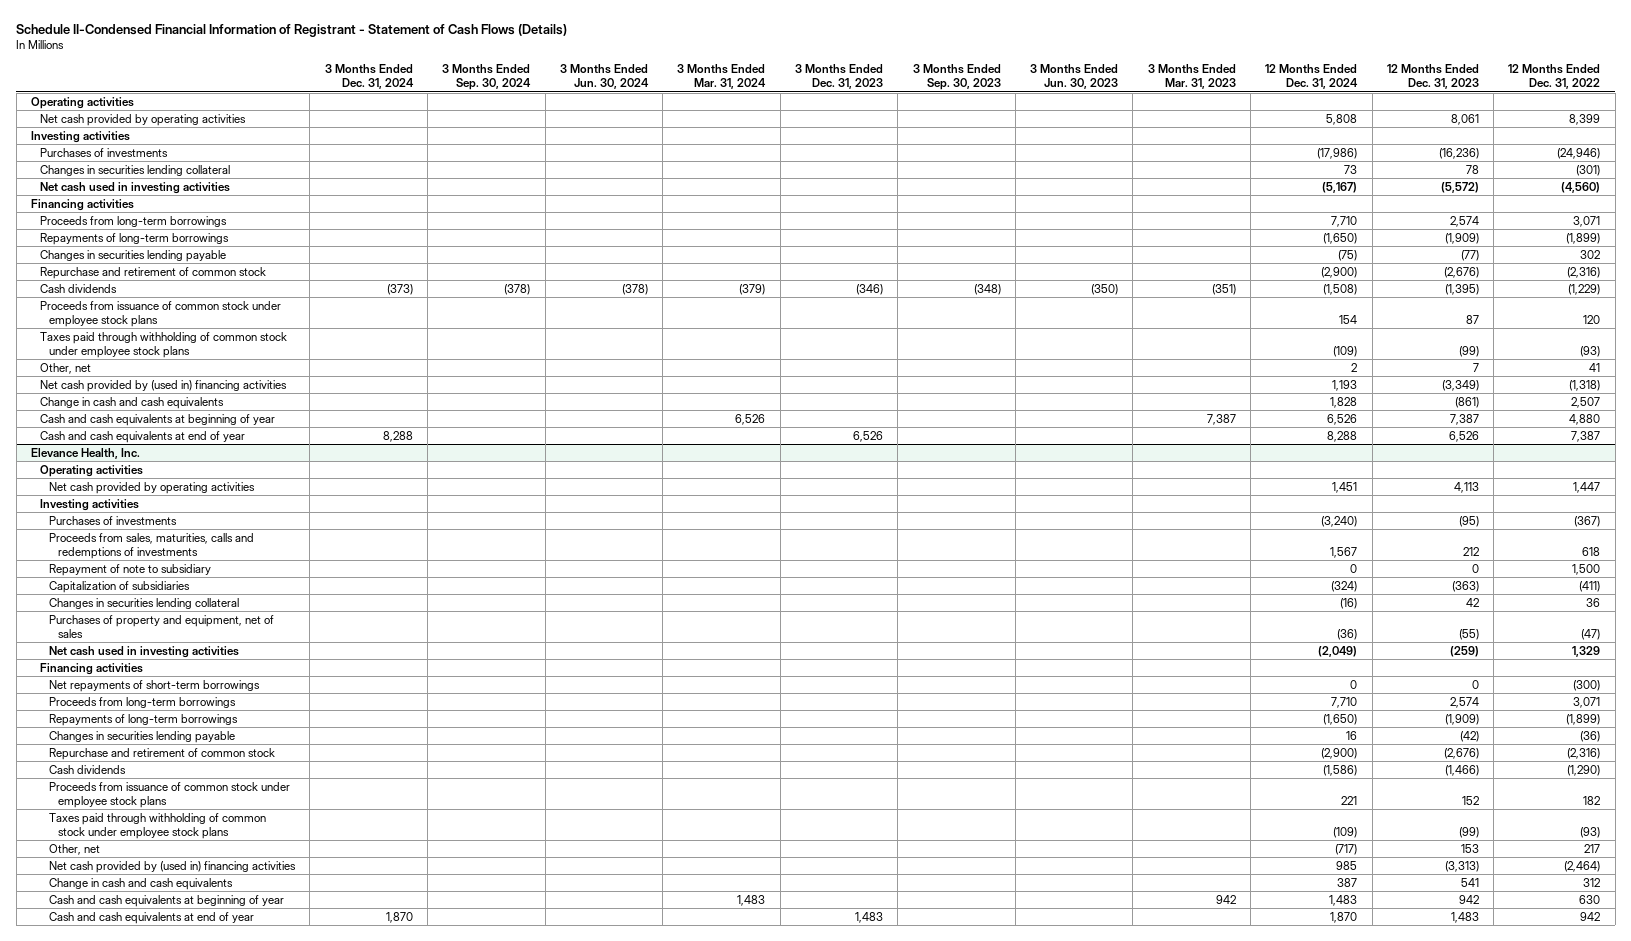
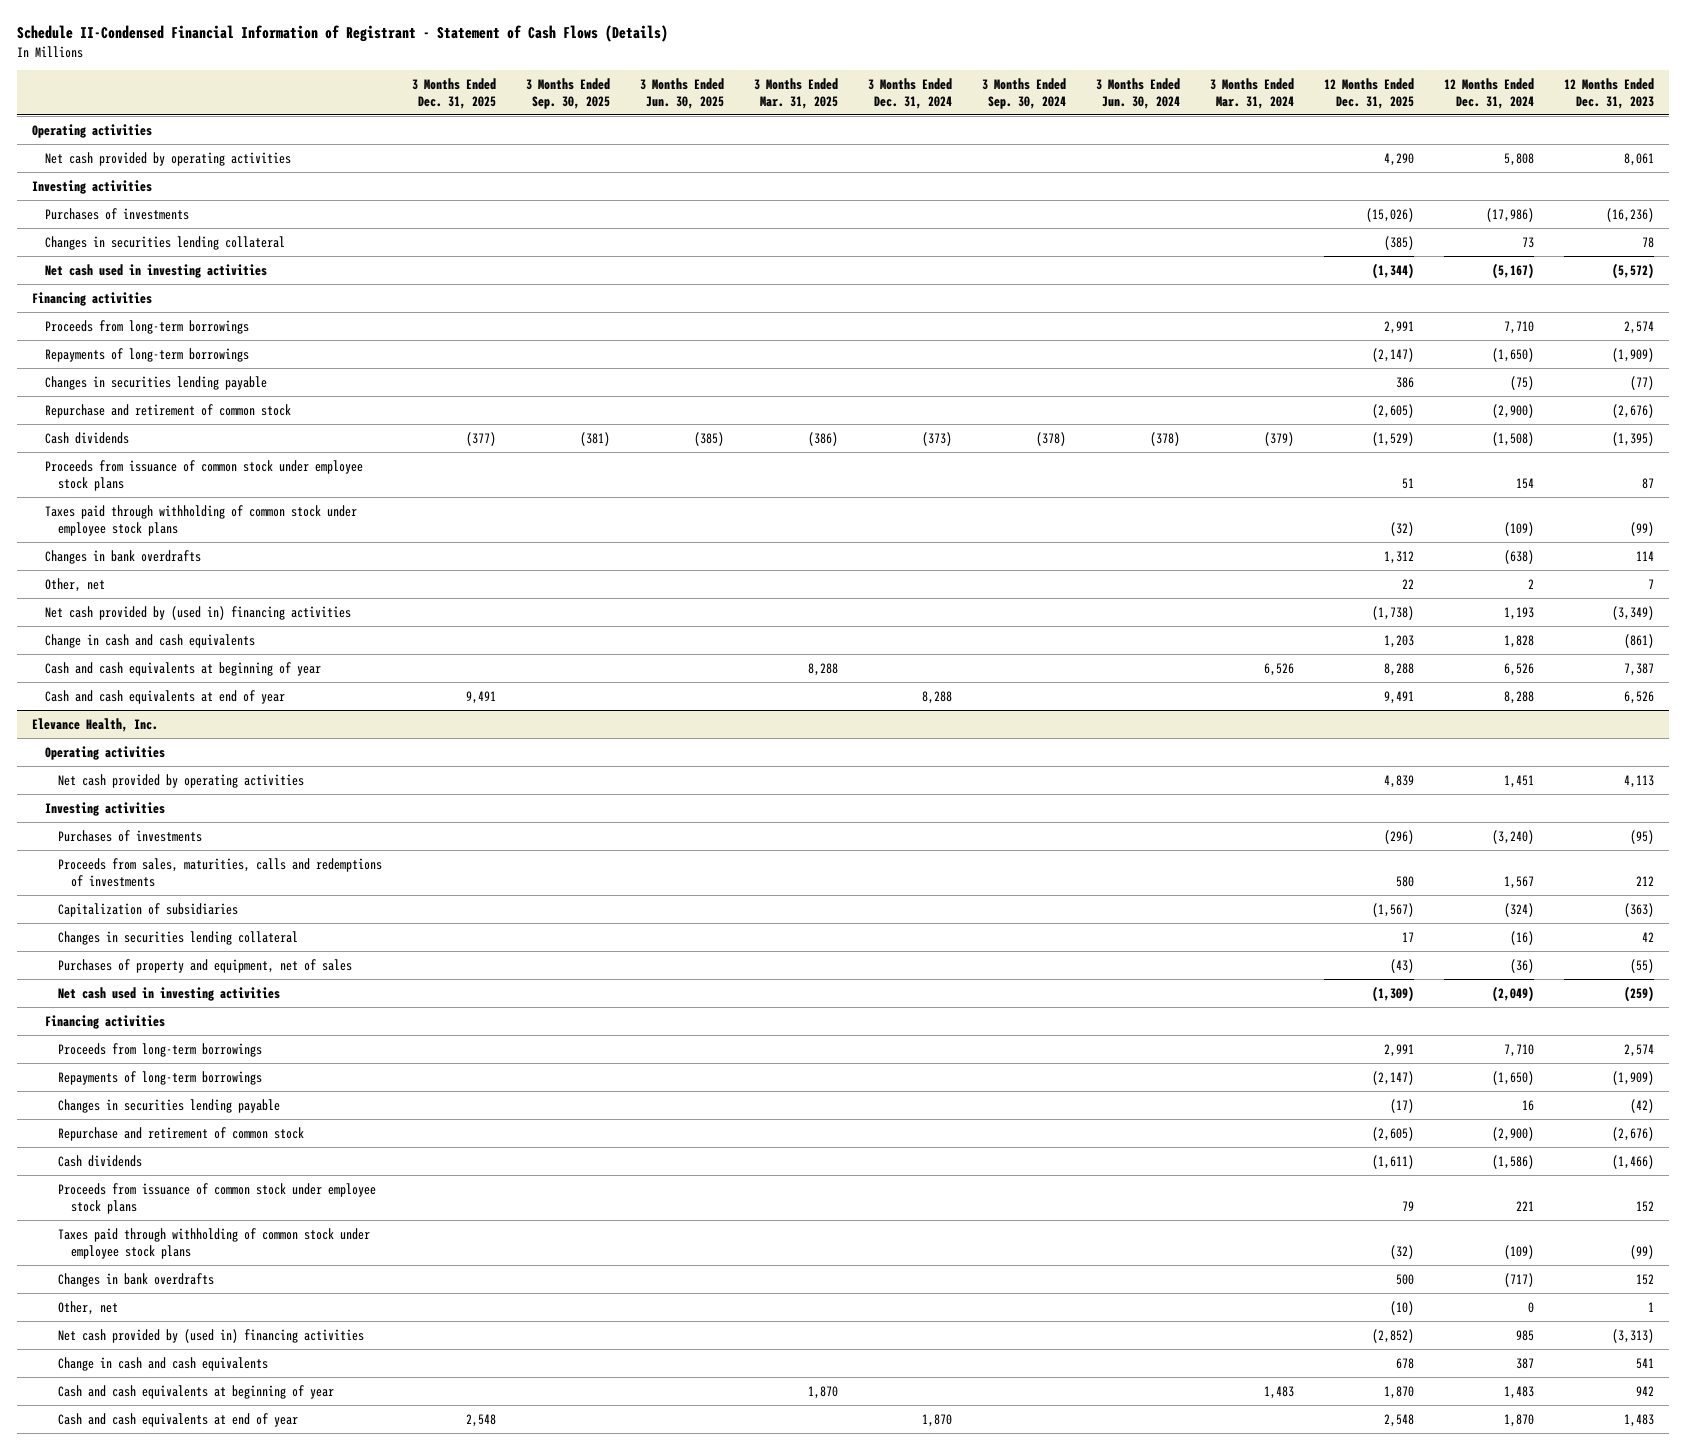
- | 3 Months Ended Dec. 31, 2024 | 3 Months Ended Sep. 30, 2024 | 3 Months Ended Jun. 30, 2024 | 3 Months Ended Mar. 31, 2024 | 3 Months Ended Dec. 31, 2023 | 3 Months Ended Sep. 30, 2023 | 3 Months Ended Jun. 30, 2023 | 3 Months Ended Mar. 31, 2023 | 12 Months Ended Dec. 31, 2024 | 12 Months Ended Dec. 31, 2023 | 12 Months Ended Dec. 31, 2022
+ | 3 Months Ended Dec. 31, 2025 | 3 Months Ended Sep. 30, 2025 | 3 Months Ended Jun. 30, 2025 | 3 Months Ended Mar. 31, 2025 | 3 Months Ended Dec. 31, 2024 | 3 Months Ended Sep. 30, 2024 | 3 Months Ended Jun. 30, 2024 | 3 Months Ended Mar. 31, 2024 | 12 Months Ended Dec. 31, 2025 | 12 Months Ended Dec. 31, 2024 | 12 Months Ended Dec. 31, 2023
+ Changes in bank overdrafts | | | | | | | | | 1,312 | (638) | 114
@ Elevance Health, Inc.
- Repayment of note to subsidiary | | | | | | | | | 0 | 0 | 1,500
- Net repayments of short-term borrowings | | | | | | | | | 0 | 0 | (300)
- Other, net | | | | | | | | | (717) | 153 | 217
+ Changes in bank overdrafts | | | | | | | | | 500 | (717) | 152
+ Other, net | | | | | | | | | (10) | 0 | 1

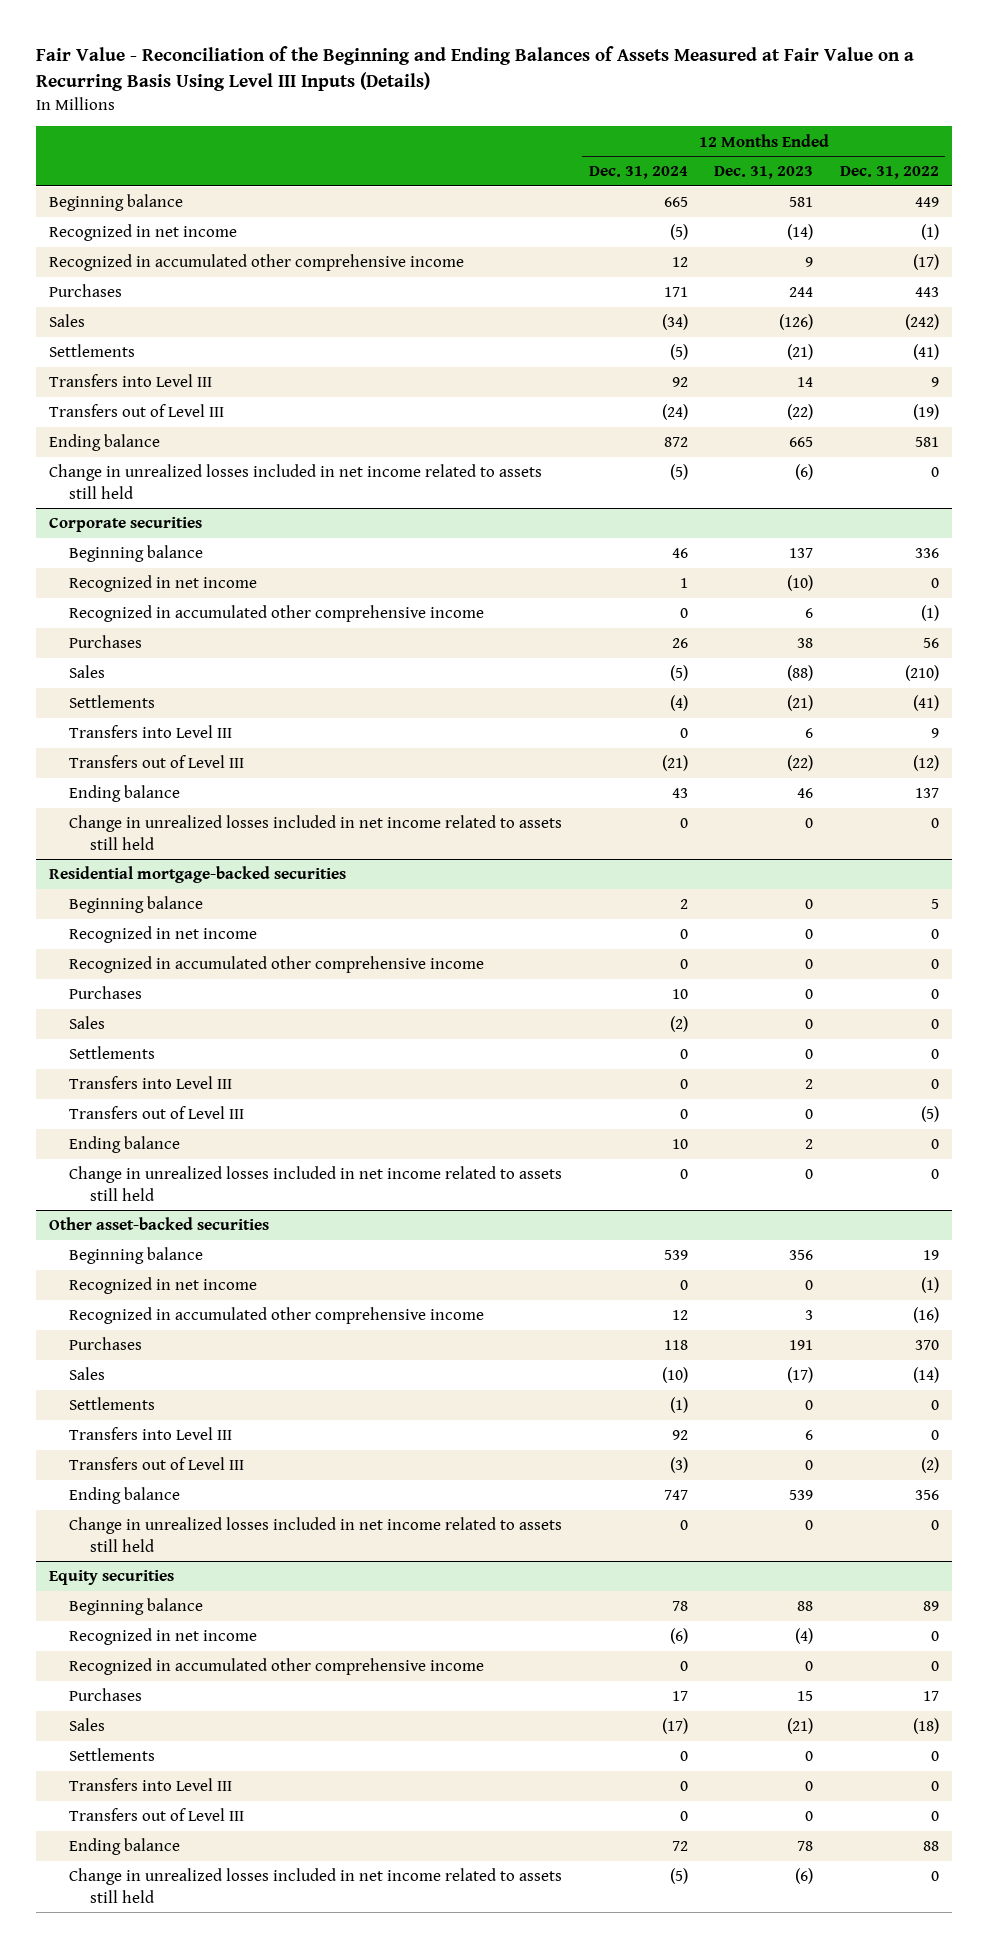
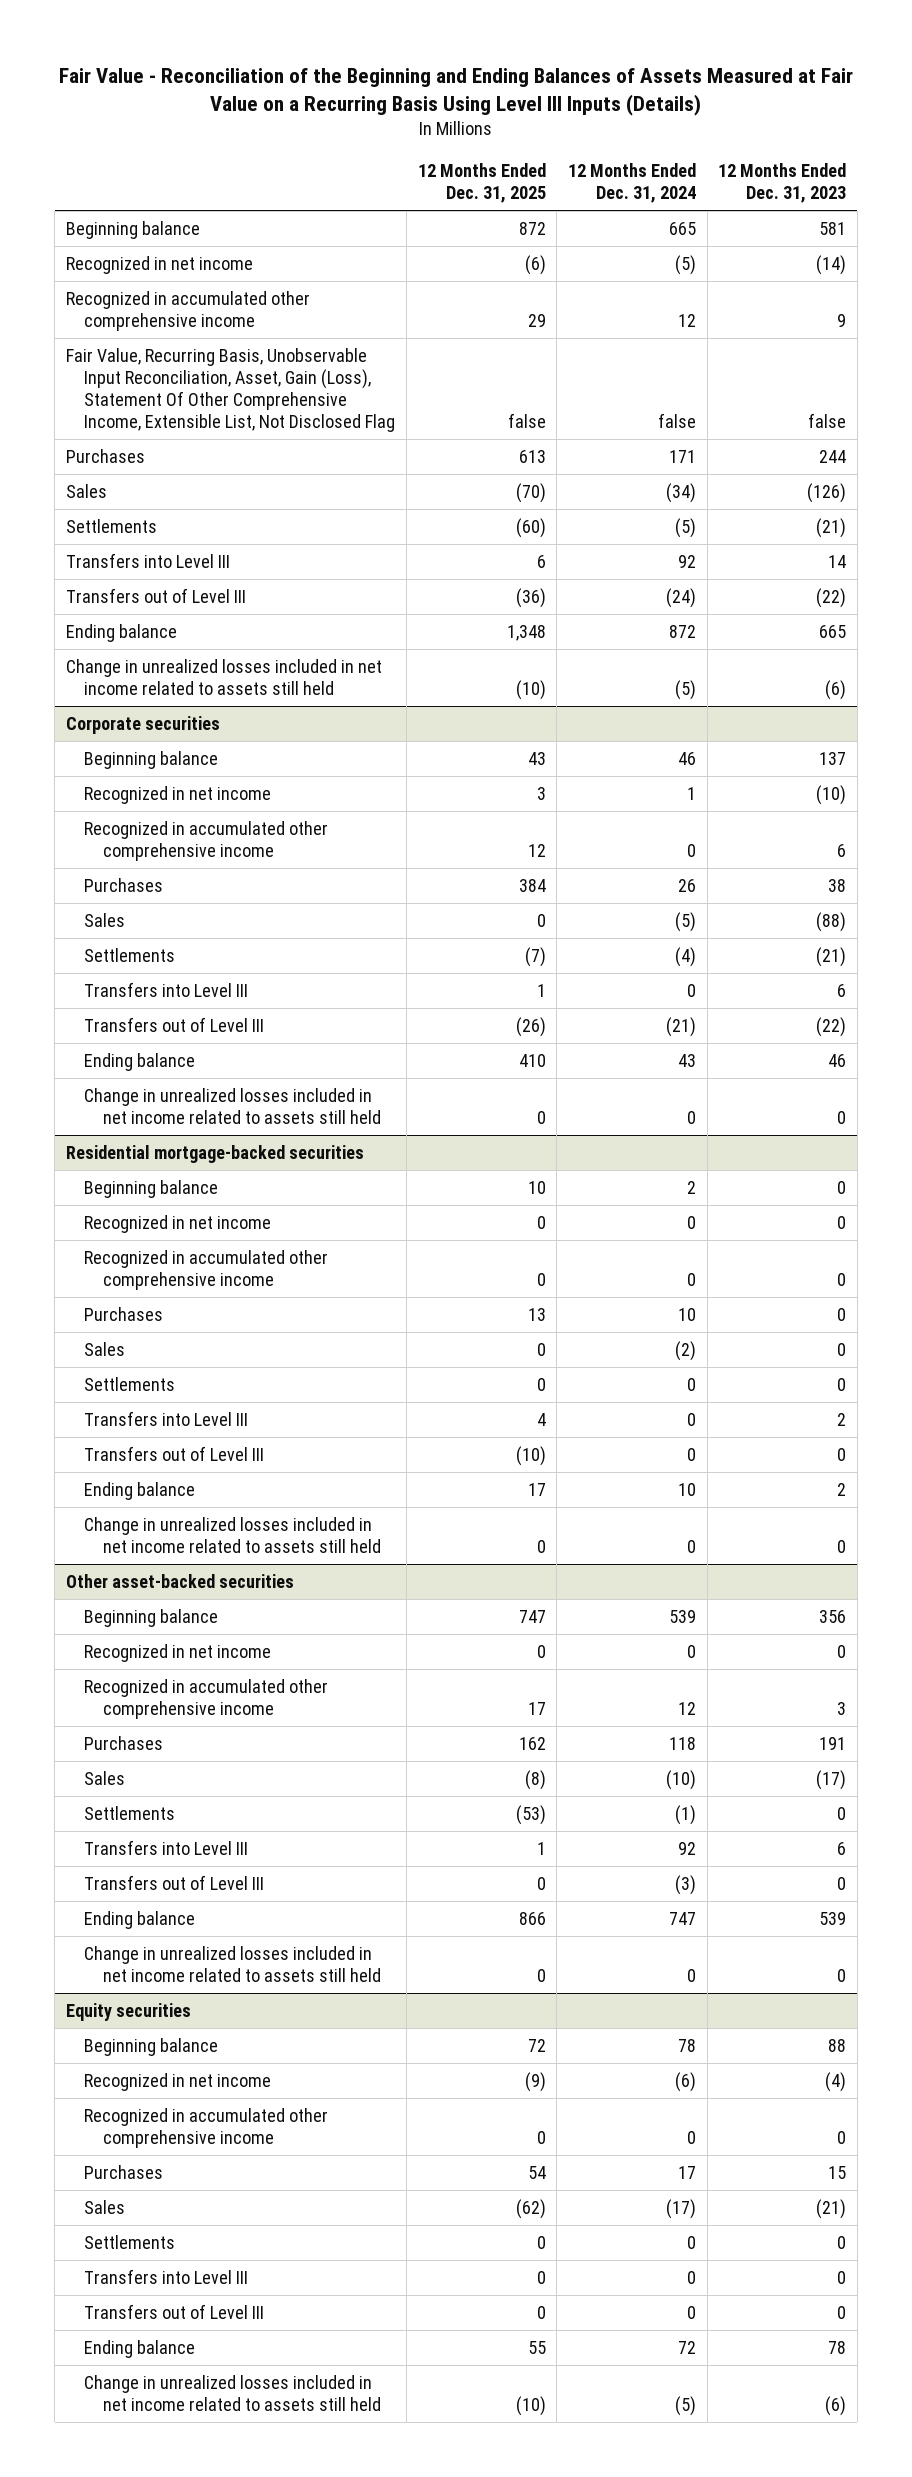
- | 12 Months Ended Dec. 31, 2024 | 12 Months Ended Dec. 31, 2023 | 12 Months Ended Dec. 31, 2022
+ | 12 Months Ended Dec. 31, 2025 | 12 Months Ended Dec. 31, 2024 | 12 Months Ended Dec. 31, 2023
+ Fair Value, Recurring Basis, Unobservable Input Reconciliation, Asset, Gain (Loss), Statement Of Other Comprehensive Income, Extensible List, Not Disclosed Flag | false | false | false

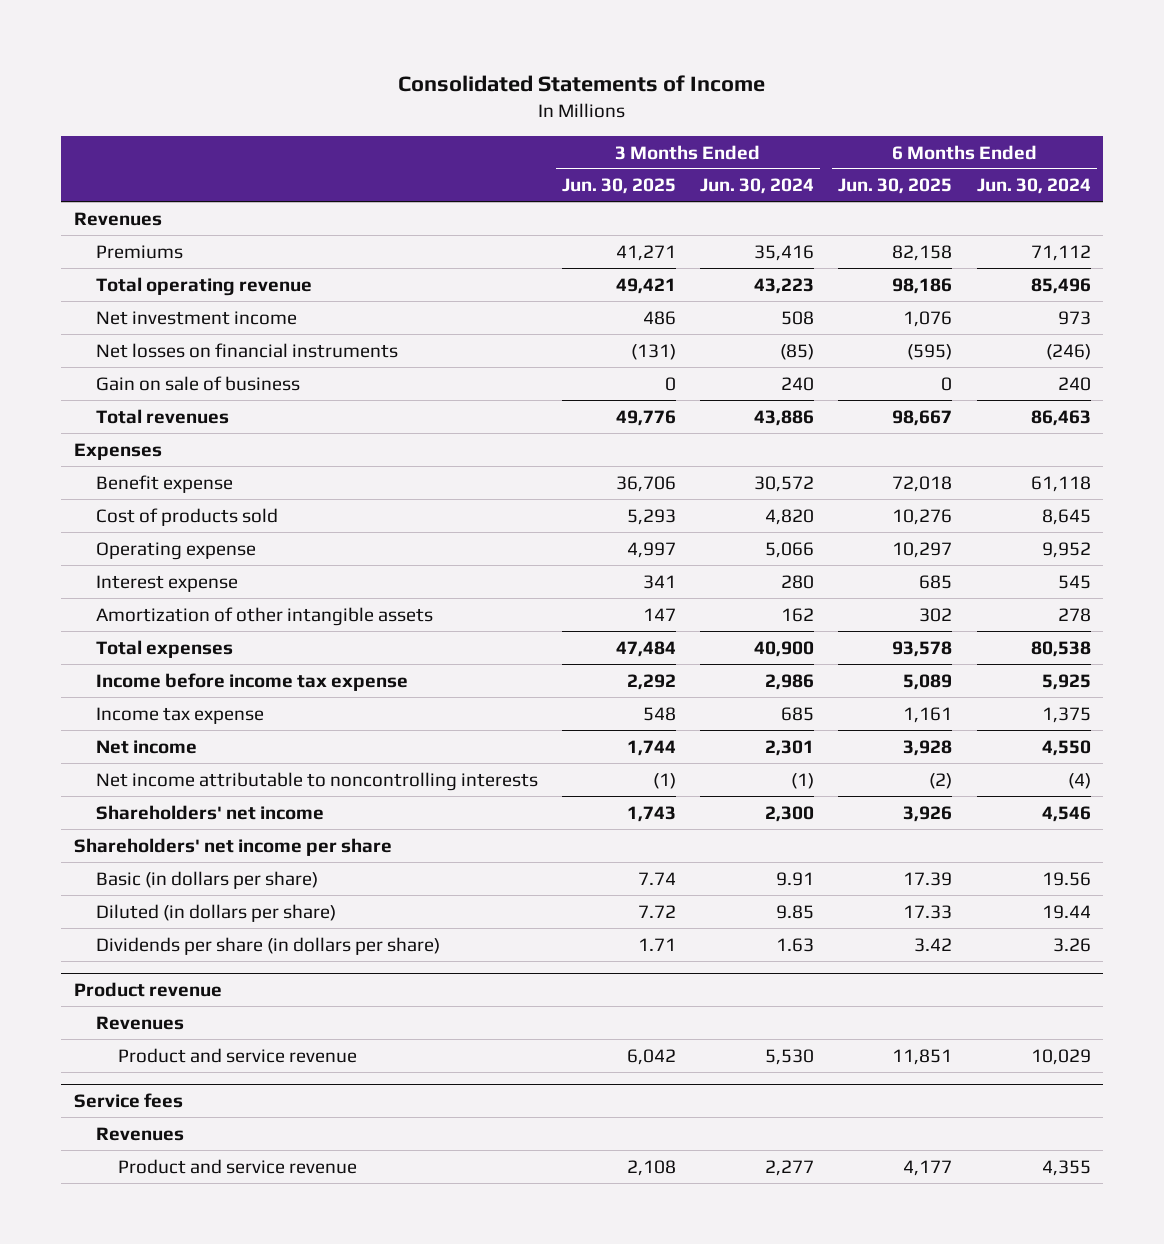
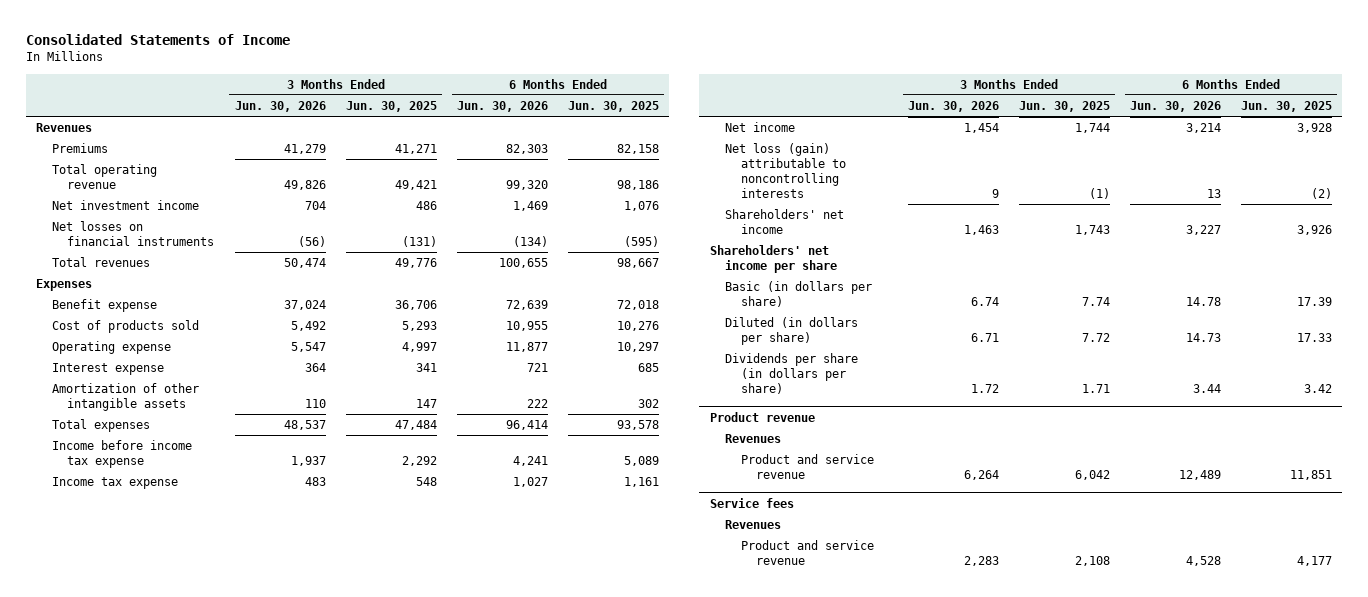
- | 3 Months Ended Jun. 30, 2025 | 3 Months Ended Jun. 30, 2024 | 6 Months Ended Jun. 30, 2025 | 6 Months Ended Jun. 30, 2024
+ | 3 Months Ended Jun. 30, 2026 | 3 Months Ended Jun. 30, 2025 | 6 Months Ended Jun. 30, 2026 | 6 Months Ended Jun. 30, 2025
- Gain on sale of business | 0 | 240 | 0 | 240
- Net income attributable to noncontrolling interests | (1) | (1) | (2) | (4)
+ Net loss (gain) attributable to noncontrolling interests | 9 | (1) | 13 | (2)

